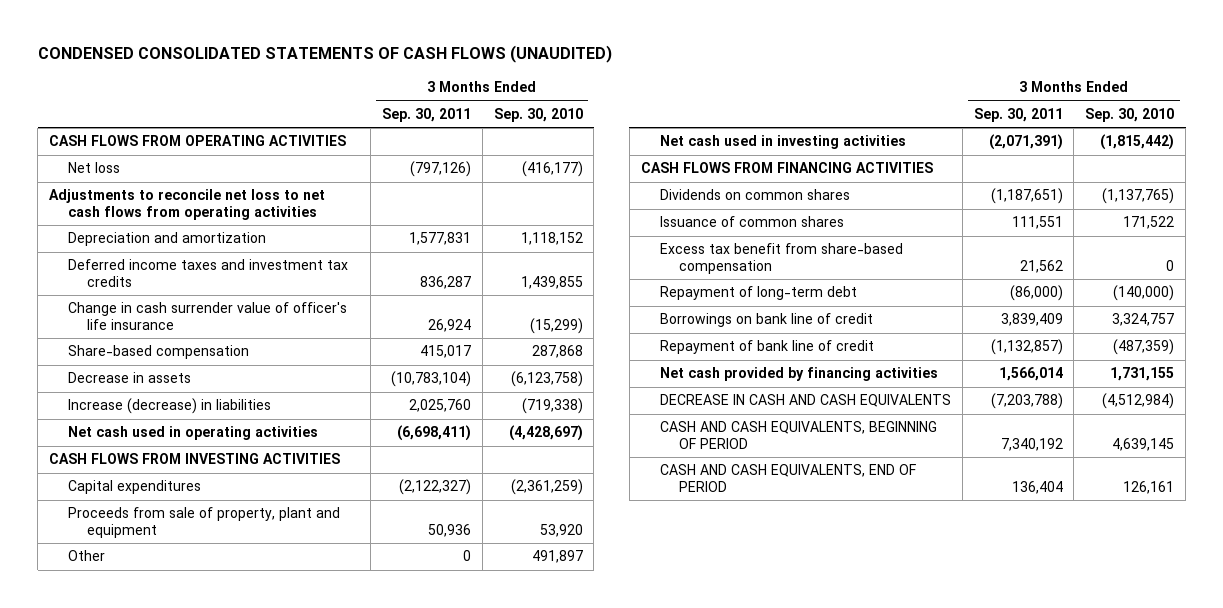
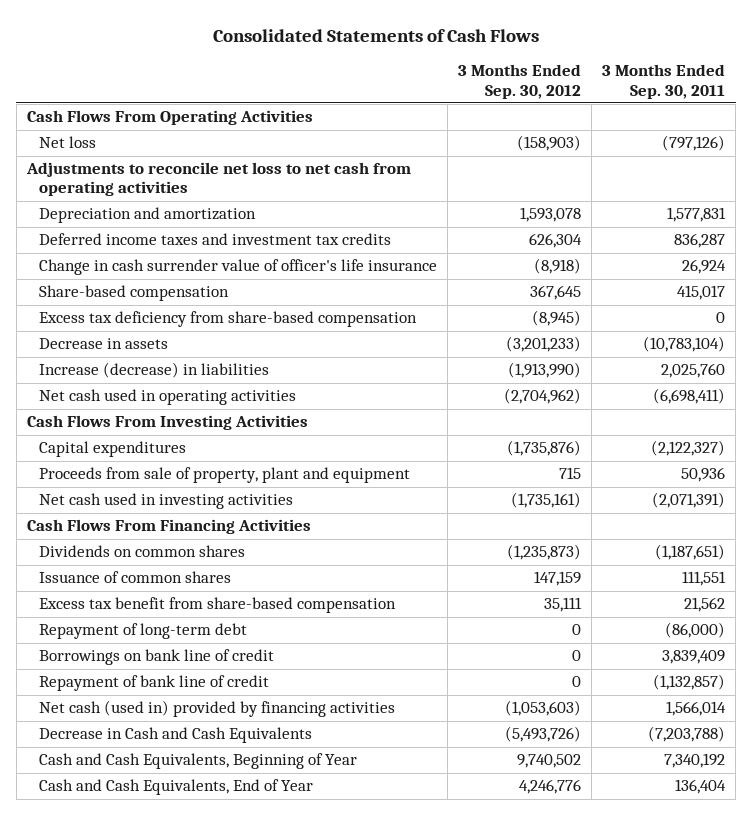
- CONDENSED CONSOLIDATED STATEMENTS OF CASH FLOWS (UNAUDITED)
+ Consolidated Statements of Cash Flows
- | 3 Months Ended Sep. 30, 2011 | 3 Months Ended Sep. 30, 2010
+ | 3 Months Ended Sep. 30, 2012 | 3 Months Ended Sep. 30, 2011
- CASH FLOWS FROM OPERATING ACTIVITIES
+ Cash Flows From Operating Activities
- Adjustments to reconcile net loss to net cash flows from operating activities
+ Adjustments to reconcile net loss to net cash from operating activities
+ Excess tax deficiency from share-based compensation | (8,945) | 0
- CASH FLOWS FROM INVESTING ACTIVITIES
+ Cash Flows From Investing Activities
- Other | 0 | 491,897
- CASH FLOWS FROM FINANCING ACTIVITIES
+ Cash Flows From Financing Activities
- Net cash provided by financing activities | 1,566,014 | 1,731,155
- DECREASE IN CASH AND CASH EQUIVALENTS | (7,203,788) | (4,512,984)
- CASH AND CASH EQUIVALENTS, BEGINNING OF PERIOD | 7,340,192 | 4,639,145
- CASH AND CASH EQUIVALENTS, END OF PERIOD | 136,404 | 126,161
+ Net cash (used in) provided by financing activities | (1,053,603) | 1,566,014
+ Decrease in Cash and Cash Equivalents | (5,493,726) | (7,203,788)
+ Cash and Cash Equivalents, Beginning of Year | 9,740,502 | 7,340,192
+ Cash and Cash Equivalents, End of Year | 4,246,776 | 136,404

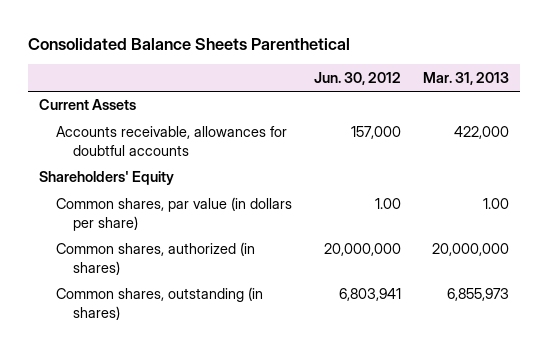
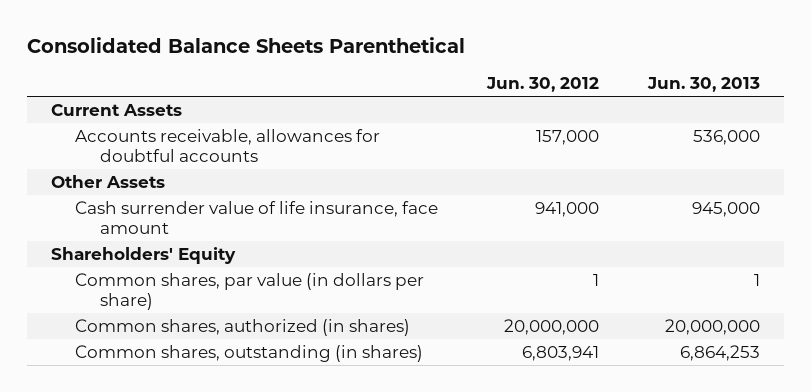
- | Jun. 30, 2012 | Mar. 31, 2013
+ | Jun. 30, 2012 | Jun. 30, 2013
+ Other Assets
+ Cash surrender value of life insurance, face amount | 941,000 | 945,000
- Common shares, par value (in dollars per share) | 1.00 | 1.00
+ Common shares, par value (in dollars per share) | 1 | 1

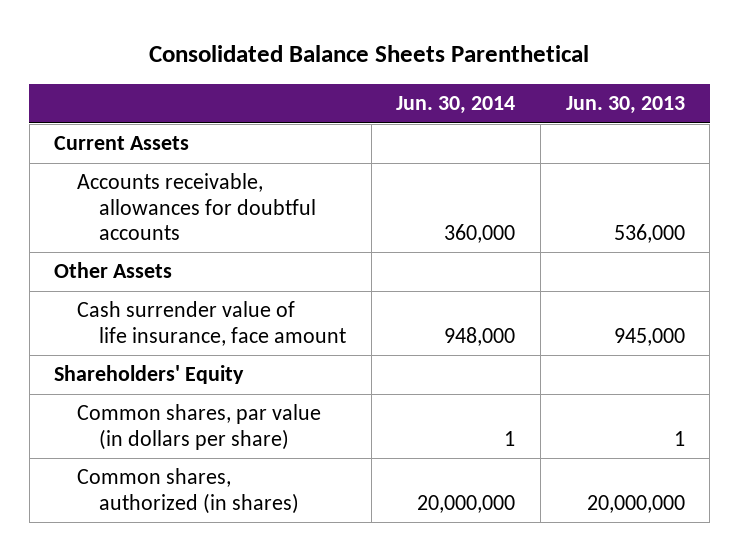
- | Jun. 30, 2012 | Jun. 30, 2013
+ | Jun. 30, 2014 | Jun. 30, 2013
- Common shares, outstanding (in shares) | 6,803,941 | 6,864,253

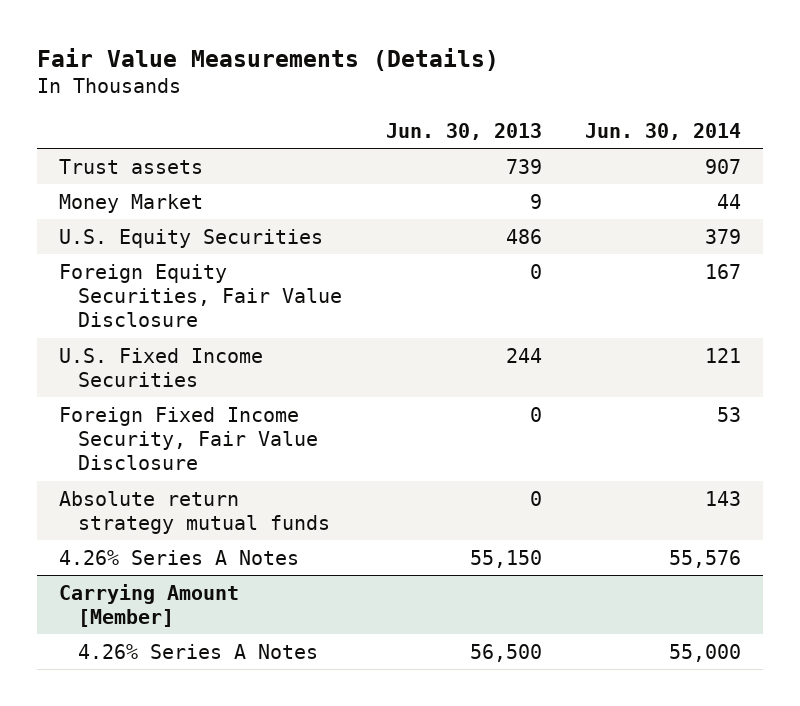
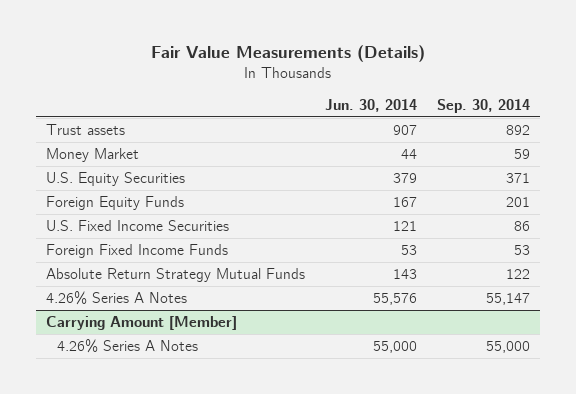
- | Jun. 30, 2013 | Jun. 30, 2014
+ | Jun. 30, 2014 | Sep. 30, 2014
- Foreign Equity Securities, Fair Value Disclosure | 0 | 167
+ Foreign Equity Funds | 167 | 201
- Foreign Fixed Income Security, Fair Value Disclosure | 0 | 53
- Absolute return strategy mutual funds | 0 | 143
+ Foreign Fixed Income Funds | 53 | 53
+ Absolute Return Strategy Mutual Funds | 143 | 122

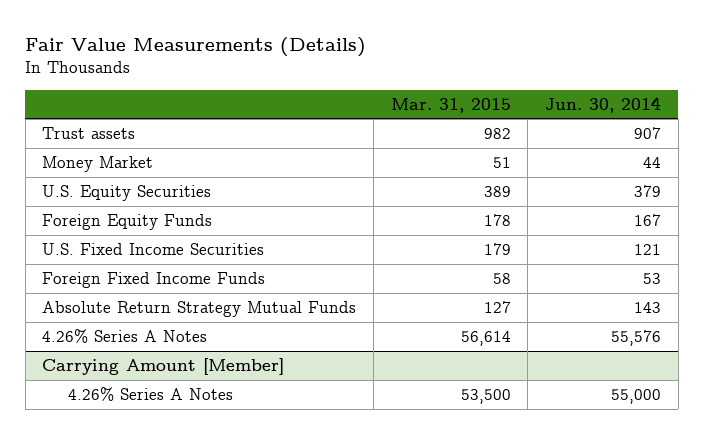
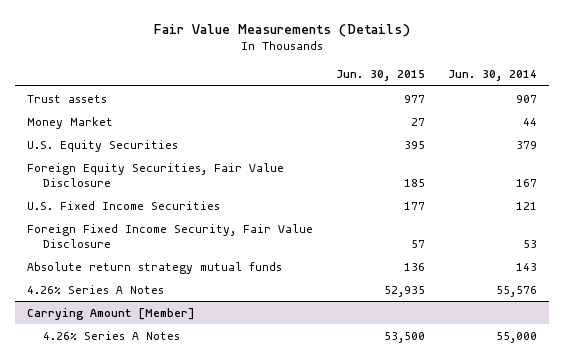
- | Mar. 31, 2015 | Jun. 30, 2014
+ | Jun. 30, 2015 | Jun. 30, 2014
- Foreign Equity Funds | 178 | 167
+ Foreign Equity Securities, Fair Value Disclosure | 185 | 167
- Foreign Fixed Income Funds | 58 | 53
- Absolute Return Strategy Mutual Funds | 127 | 143
+ Foreign Fixed Income Security, Fair Value Disclosure | 57 | 53
+ Absolute return strategy mutual funds | 136 | 143

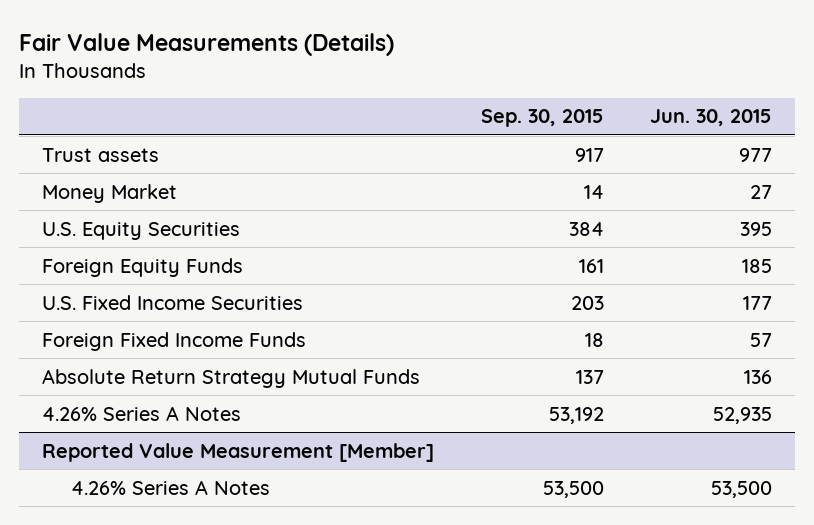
- | Jun. 30, 2015 | Jun. 30, 2014
+ | Sep. 30, 2015 | Jun. 30, 2015
- Foreign Equity Securities, Fair Value Disclosure | 185 | 167
+ Foreign Equity Funds | 161 | 185
- Foreign Fixed Income Security, Fair Value Disclosure | 57 | 53
- Absolute return strategy mutual funds | 136 | 143
+ Foreign Fixed Income Funds | 18 | 57
+ Absolute Return Strategy Mutual Funds | 137 | 136
- Carrying Amount [Member]
+ Reported Value Measurement [Member]

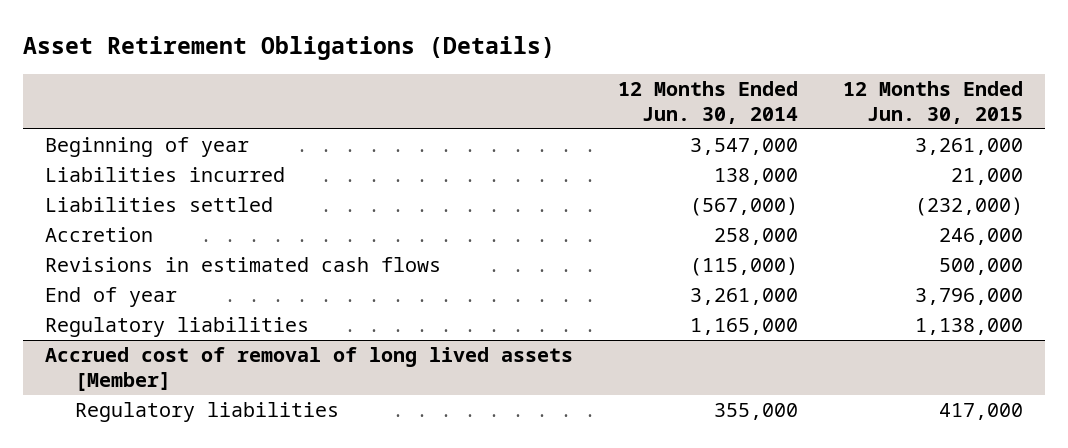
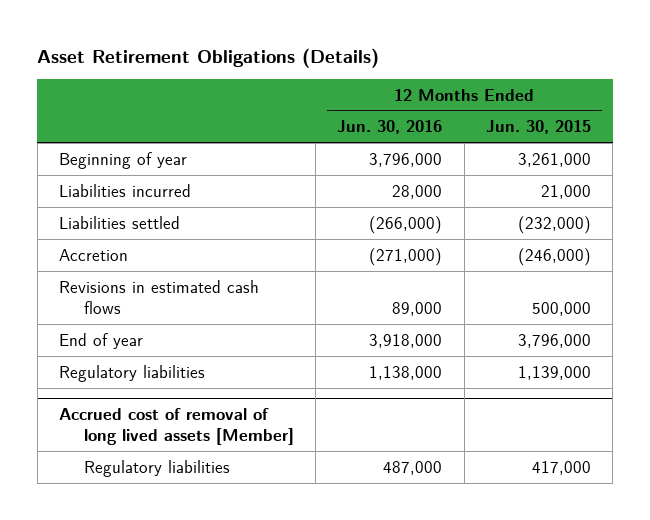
- | 12 Months Ended Jun. 30, 2014 | 12 Months Ended Jun. 30, 2015
+ | 12 Months Ended Jun. 30, 2016 | 12 Months Ended Jun. 30, 2015
- Accretion | 258,000 | 246,000
+ Accretion | (271,000) | (246,000)
- Regulatory liabilities | 1,165,000 | 1,138,000
+ Regulatory liabilities | 1,138,000 | 1,139,000

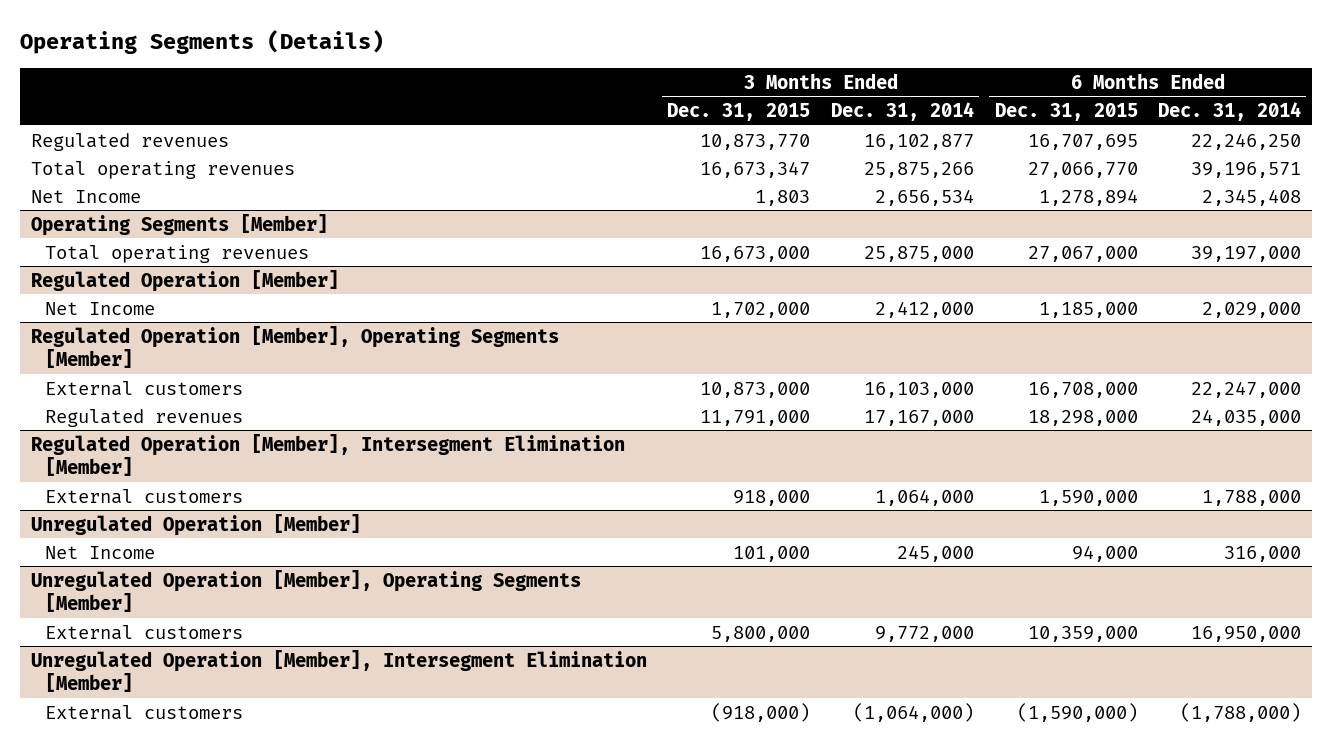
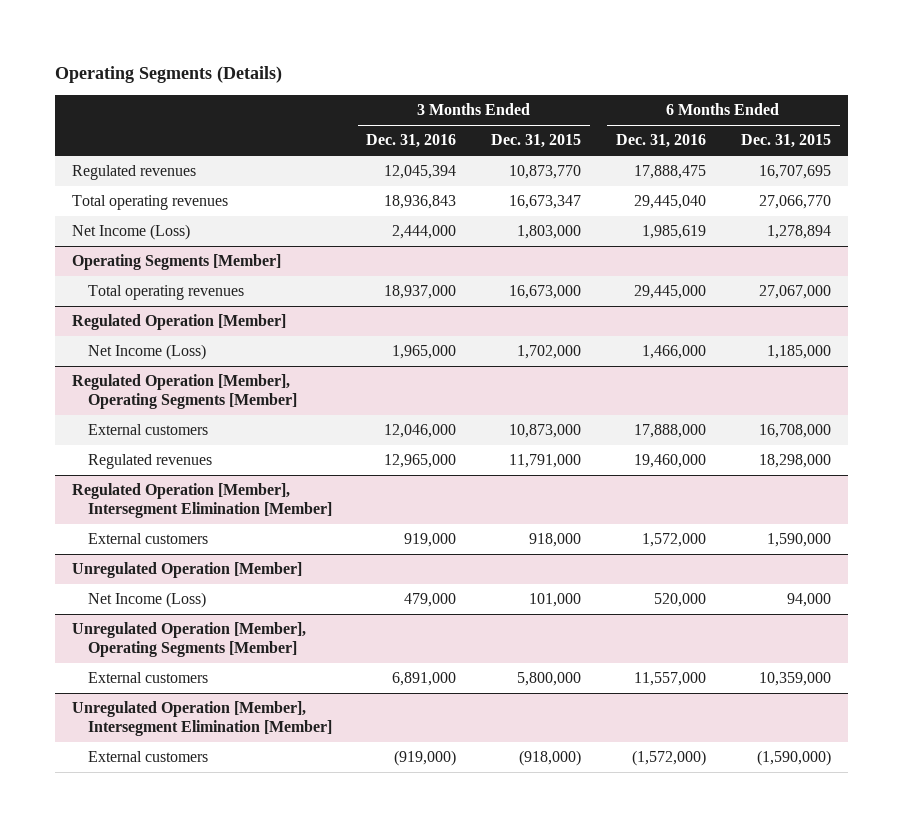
- | 3 Months Ended Dec. 31, 2015 | 3 Months Ended Dec. 31, 2014 | 6 Months Ended Dec. 31, 2015 | 6 Months Ended Dec. 31, 2014
+ | 3 Months Ended Dec. 31, 2016 | 3 Months Ended Dec. 31, 2015 | 6 Months Ended Dec. 31, 2016 | 6 Months Ended Dec. 31, 2015
- Net Income | 1,803 | 2,656,534 | 1,278,894 | 2,345,408
+ Net Income (Loss) | 2,444,000 | 1,803,000 | 1,985,619 | 1,278,894
@ Regulated Operation [Member]
- Net Income | 1,702,000 | 2,412,000 | 1,185,000 | 2,029,000
+ Net Income (Loss) | 1,965,000 | 1,702,000 | 1,466,000 | 1,185,000
@ Unregulated Operation [Member]
- Net Income | 101,000 | 245,000 | 94,000 | 316,000
+ Net Income (Loss) | 479,000 | 101,000 | 520,000 | 94,000

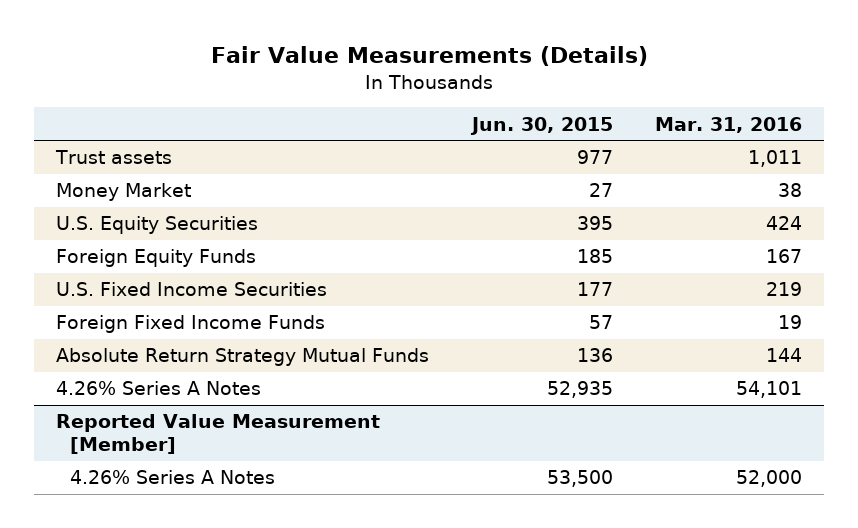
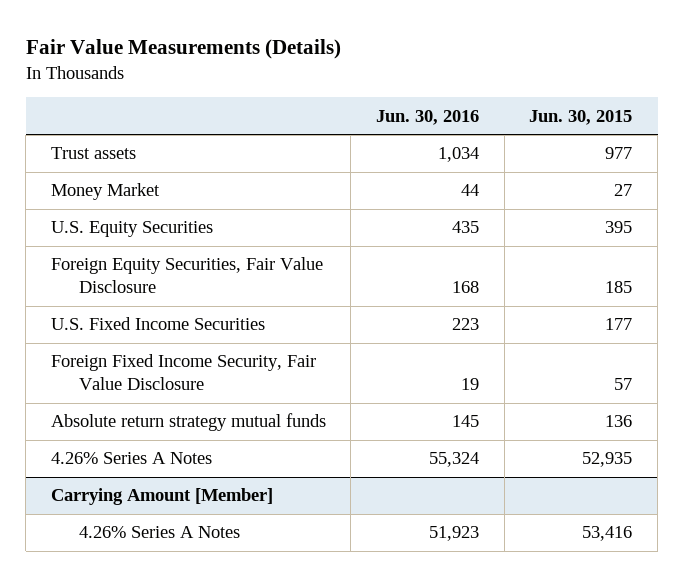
- | Jun. 30, 2015 | Mar. 31, 2016
+ | Jun. 30, 2016 | Jun. 30, 2015
- Foreign Equity Funds | 185 | 167
+ Foreign Equity Securities, Fair Value Disclosure | 168 | 185
- Foreign Fixed Income Funds | 57 | 19
- Absolute Return Strategy Mutual Funds | 136 | 144
+ Foreign Fixed Income Security, Fair Value Disclosure | 19 | 57
+ Absolute return strategy mutual funds | 145 | 136
- Reported Value Measurement [Member]
- 4.26% Series A Notes | 53,500 | 52,000
+ Carrying Amount [Member]
+ 4.26% Series A Notes | 51,923 | 53,416

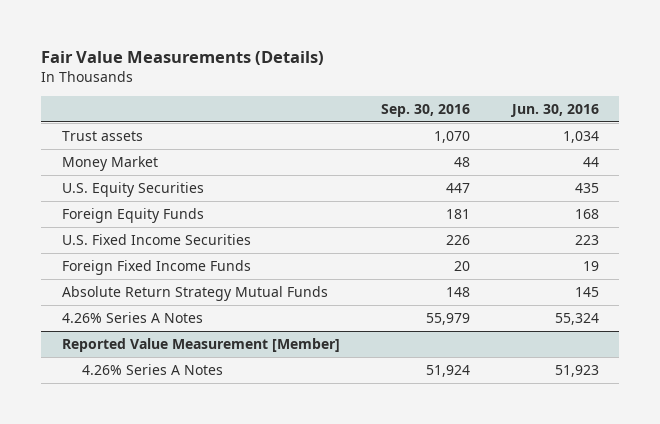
- | Jun. 30, 2016 | Jun. 30, 2015
+ | Sep. 30, 2016 | Jun. 30, 2016
- Foreign Equity Securities, Fair Value Disclosure | 168 | 185
+ Foreign Equity Funds | 181 | 168
- Foreign Fixed Income Security, Fair Value Disclosure | 19 | 57
- Absolute return strategy mutual funds | 145 | 136
+ Foreign Fixed Income Funds | 20 | 19
+ Absolute Return Strategy Mutual Funds | 148 | 145
- Carrying Amount [Member]
+ Reported Value Measurement [Member]

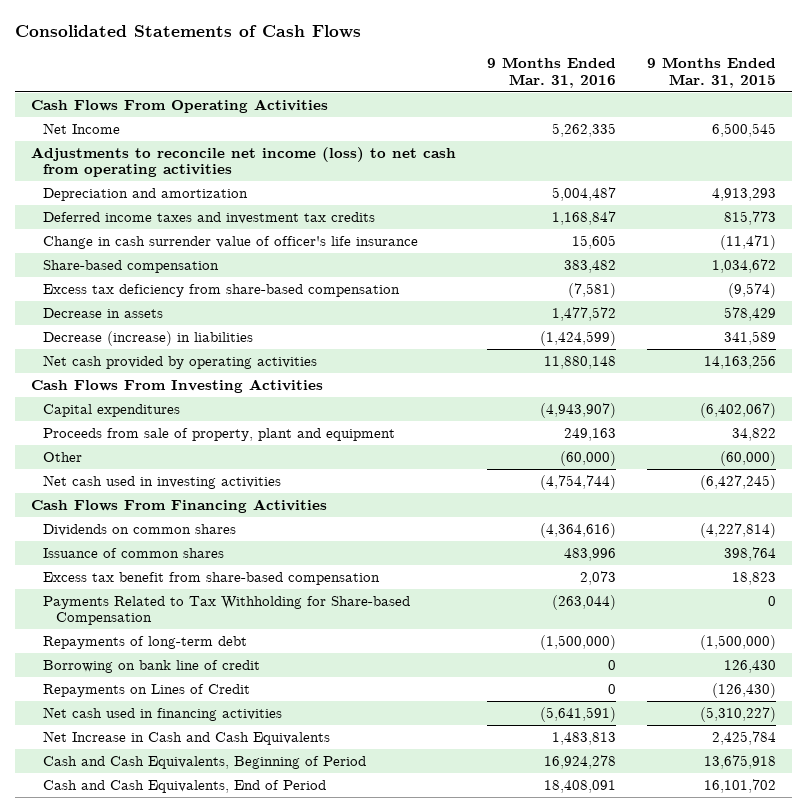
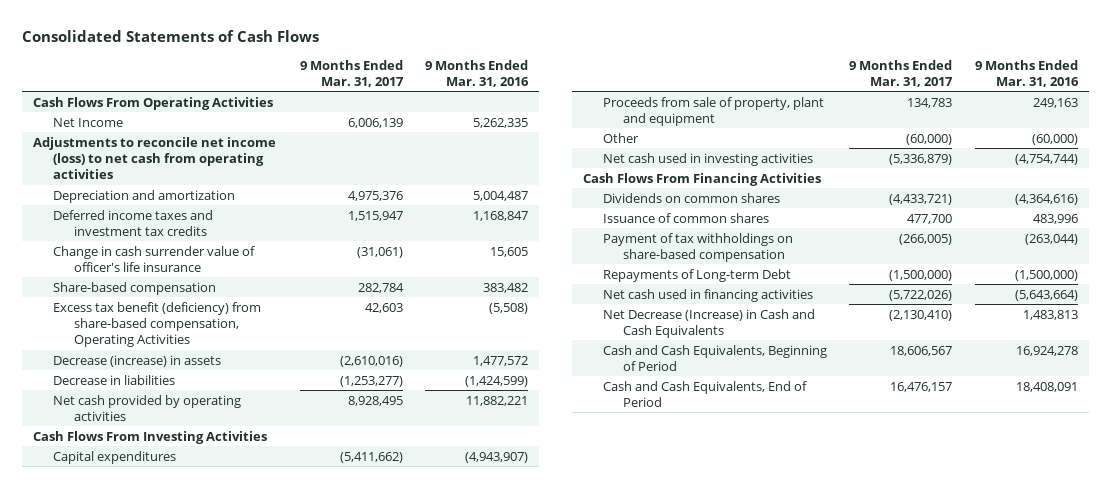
- | 9 Months Ended Mar. 31, 2016 | 9 Months Ended Mar. 31, 2015
+ | 9 Months Ended Mar. 31, 2017 | 9 Months Ended Mar. 31, 2016
- Excess tax deficiency from share-based compensation | (7,581) | (9,574)
- Decrease in assets | 1,477,572 | 578,429
- Decrease (increase) in liabilities | (1,424,599) | 341,589
- Net cash provided by operating activities | 11,880,148 | 14,163,256
+ Excess tax benefit (deficiency) from share-based compensation, Operating Activities | 42,603 | (5,508)
+ Decrease (increase) in assets | (2,610,016) | 1,477,572
+ Decrease in liabilities | (1,253,277) | (1,424,599)
+ Net cash provided by operating activities | 8,928,495 | 11,882,221
- Excess tax benefit from share-based compensation | 2,073 | 18,823
- Payments Related to Tax Withholding for Share-based Compensation | (263,044) | 0
- Repayments of long-term debt | (1,500,000) | (1,500,000)
- Borrowing on bank line of credit | 0 | 126,430
- Repayments on Lines of Credit | 0 | (126,430)
- Net cash used in financing activities | (5,641,591) | (5,310,227)
- Net Increase in Cash and Cash Equivalents | 1,483,813 | 2,425,784
+ Payment of tax withholdings on share-based compensation | (266,005) | (263,044)
+ Repayments of Long-term Debt | (1,500,000) | (1,500,000)
+ Net cash used in financing activities | (5,722,026) | (5,643,664)
+ Net Decrease (Increase) in Cash and Cash Equivalents | (2,130,410) | 1,483,813

